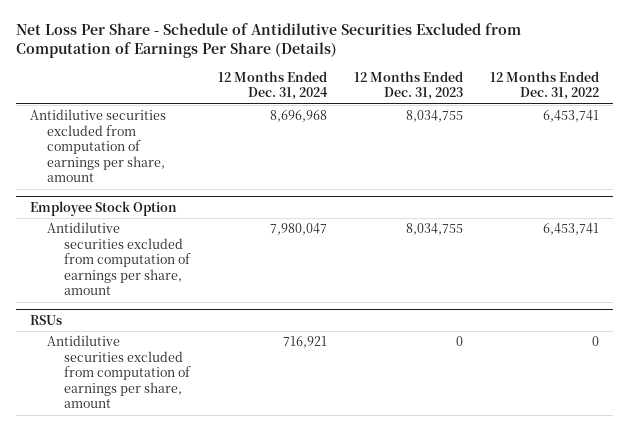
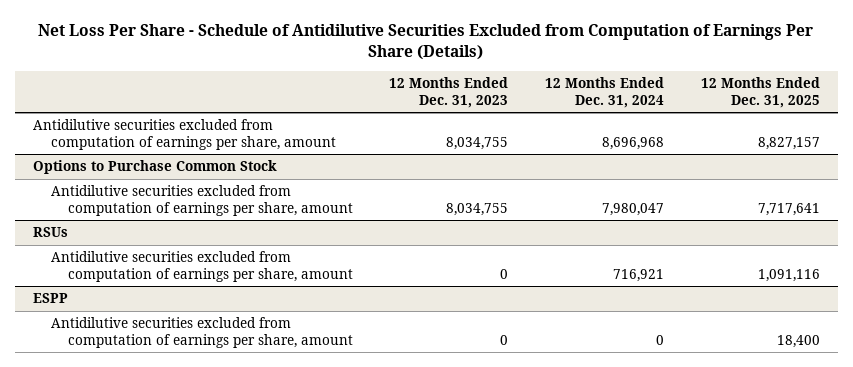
- | 12 Months Ended Dec. 31, 2024 | 12 Months Ended Dec. 31, 2023 | 12 Months Ended Dec. 31, 2022
+ | 12 Months Ended Dec. 31, 2023 | 12 Months Ended Dec. 31, 2024 | 12 Months Ended Dec. 31, 2025
- Employee Stock Option
+ Options to Purchase Common Stock
+ ESPP
+ Antidilutive securities excluded from computation of earnings per share, amount | 0 | 0 | 18,400

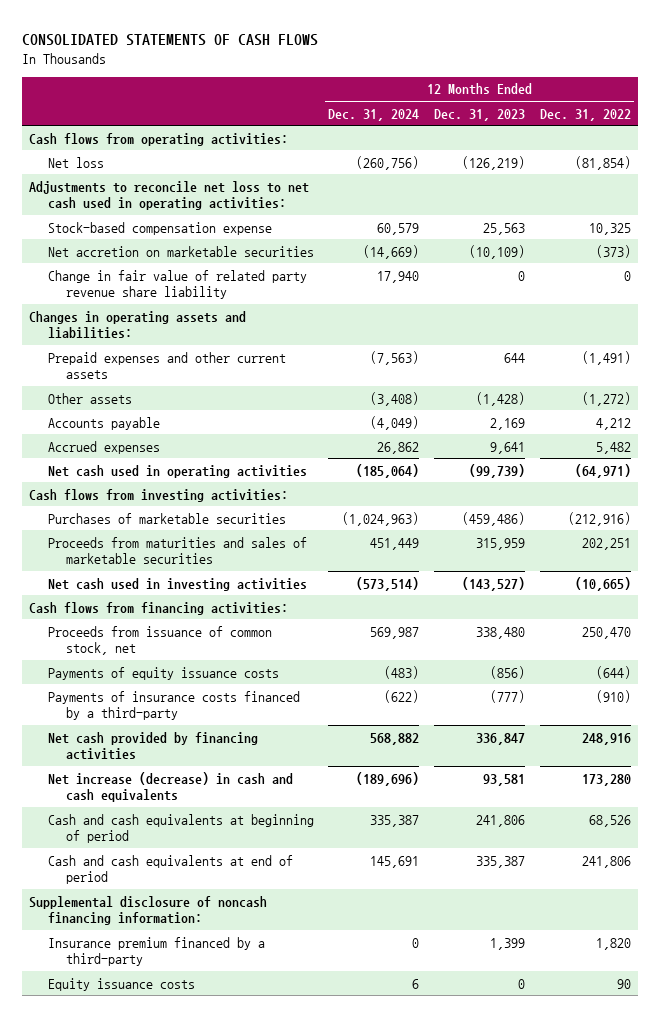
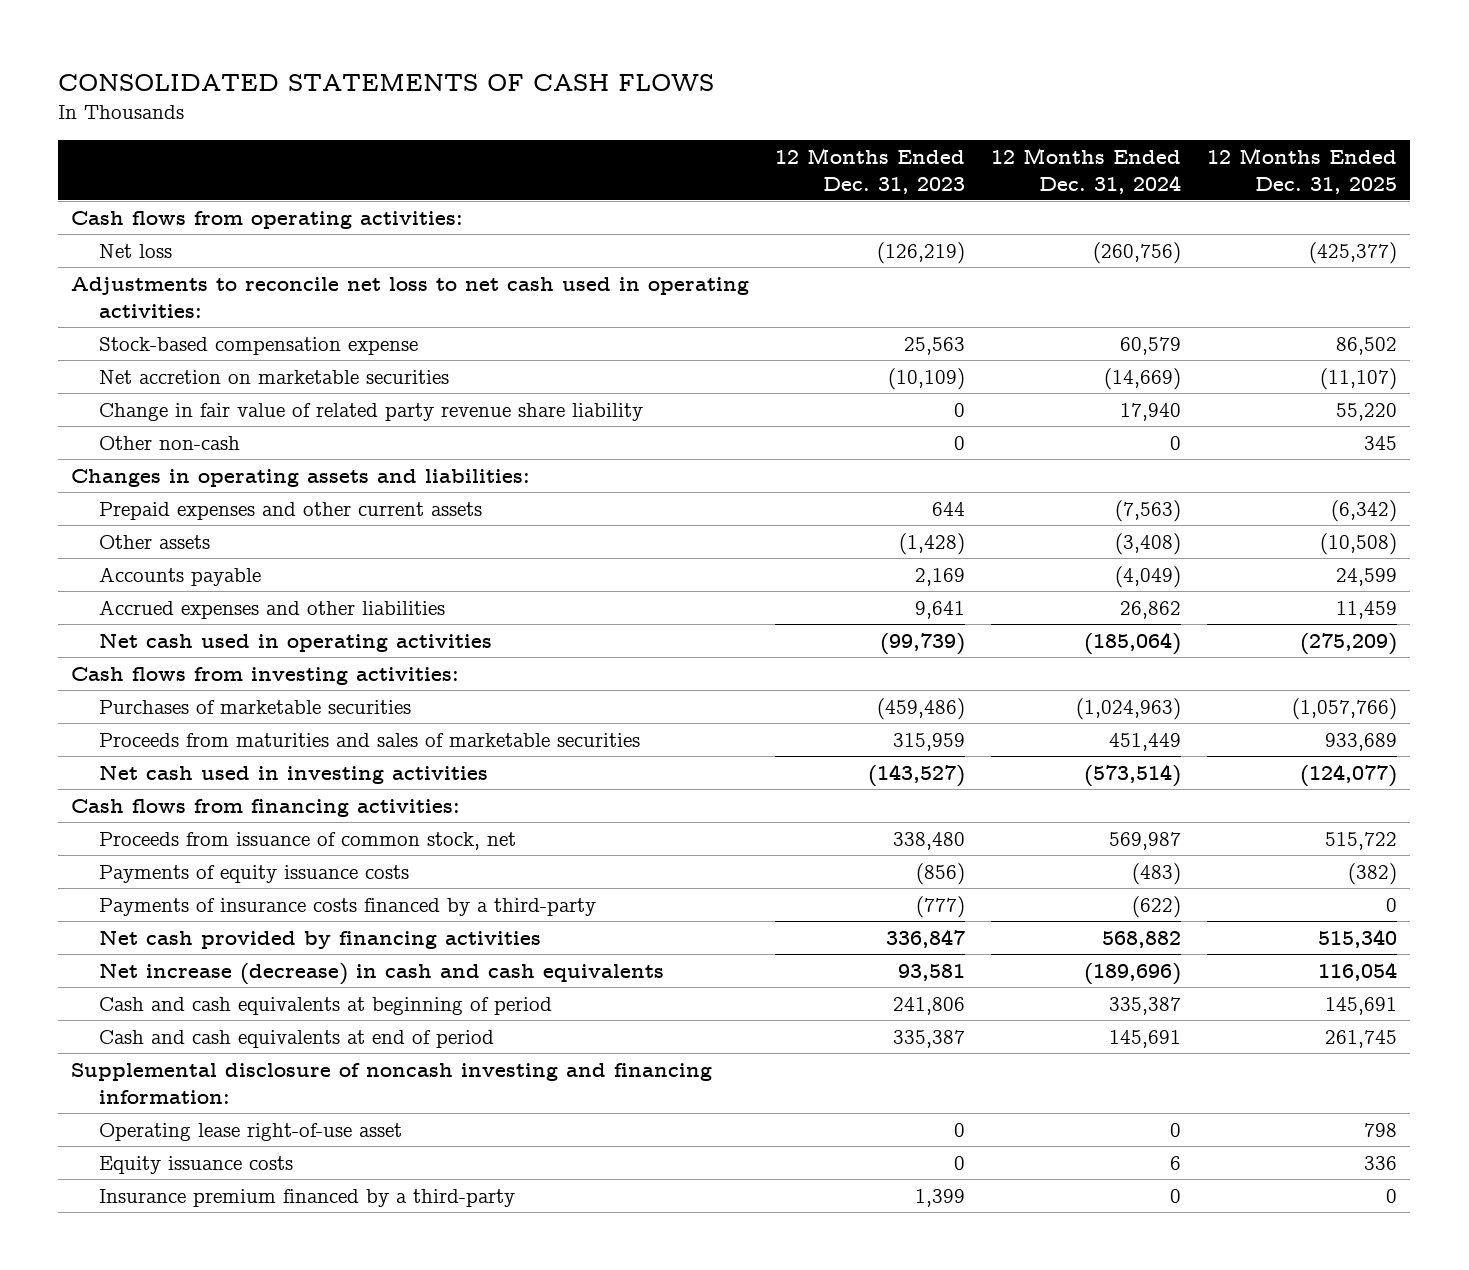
- | 12 Months Ended Dec. 31, 2024 | 12 Months Ended Dec. 31, 2023 | 12 Months Ended Dec. 31, 2022
+ | 12 Months Ended Dec. 31, 2023 | 12 Months Ended Dec. 31, 2024 | 12 Months Ended Dec. 31, 2025
+ Other non-cash | 0 | 0 | 345
- Accrued expenses | 26,862 | 9,641 | 5,482
+ Accrued expenses and other liabilities | 9,641 | 26,862 | 11,459
- Supplemental disclosure of noncash financing information:
+ Supplemental disclosure of noncash investing and financing information:
+ Operating lease right-of-use asset | 0 | 0 | 798
moved down: Insurance premium financed by a third-party | 1,399 | 0 | 0

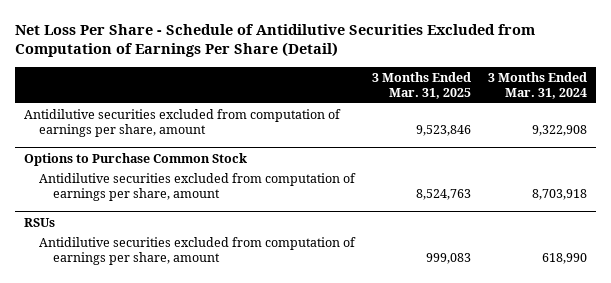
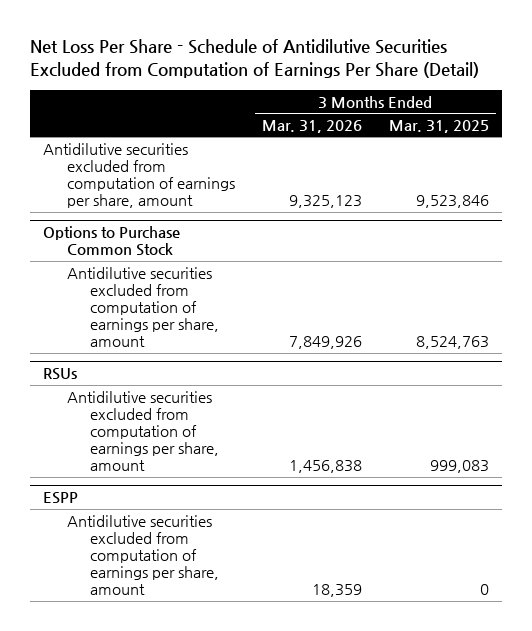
- | 3 Months Ended Mar. 31, 2025 | 3 Months Ended Mar. 31, 2024
+ | 3 Months Ended Mar. 31, 2026 | 3 Months Ended Mar. 31, 2025
+ ESPP
+ Antidilutive securities excluded from computation of earnings per share, amount | 18,359 | 0

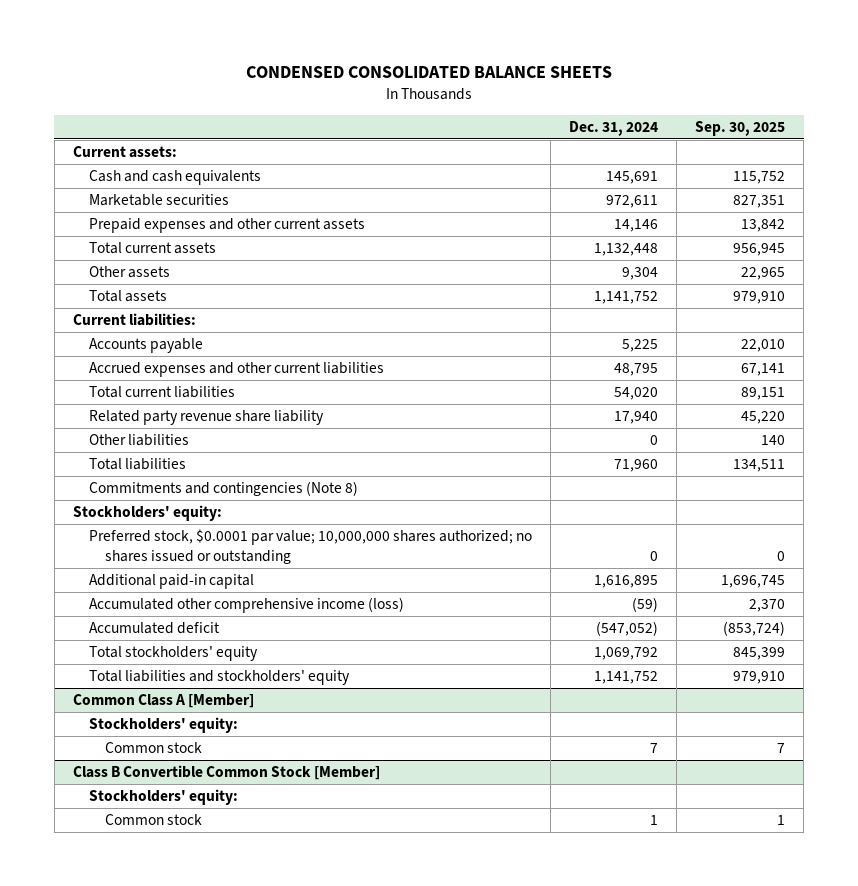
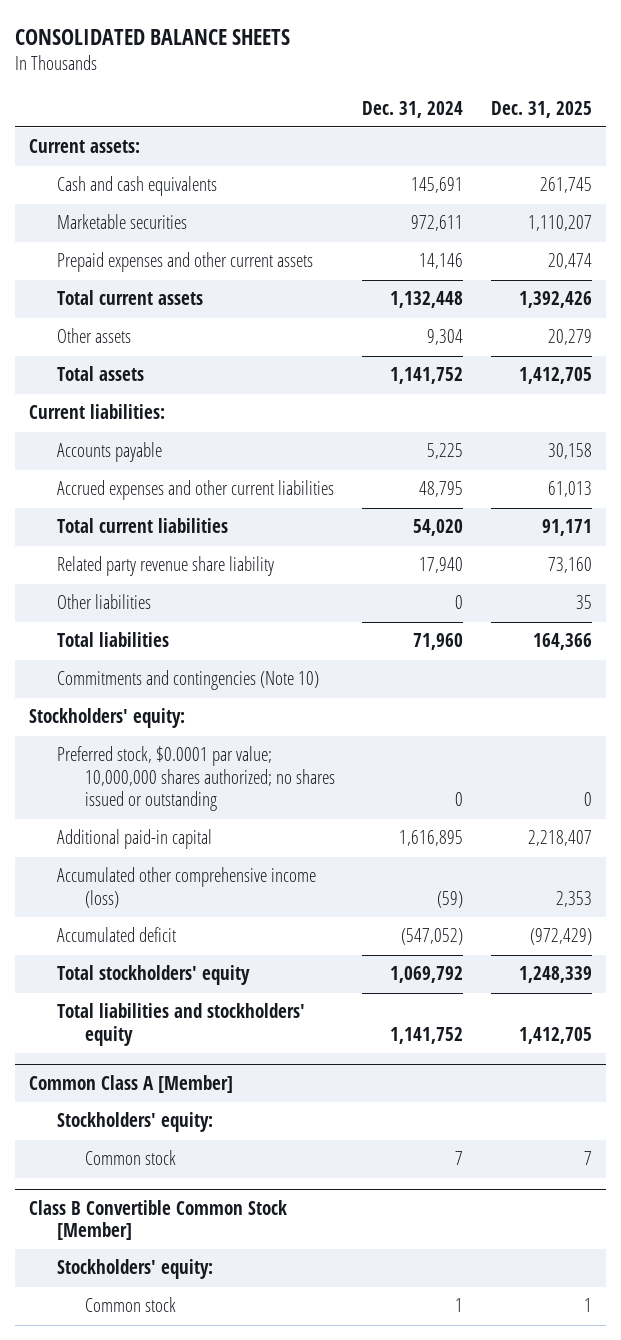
- CONDENSED CONSOLIDATED BALANCE SHEETS
+ CONSOLIDATED BALANCE SHEETS
- | Dec. 31, 2024 | Sep. 30, 2025
+ | Dec. 31, 2024 | Dec. 31, 2025
- Commitments and contingencies (Note 8)
+ Commitments and contingencies (Note 10)

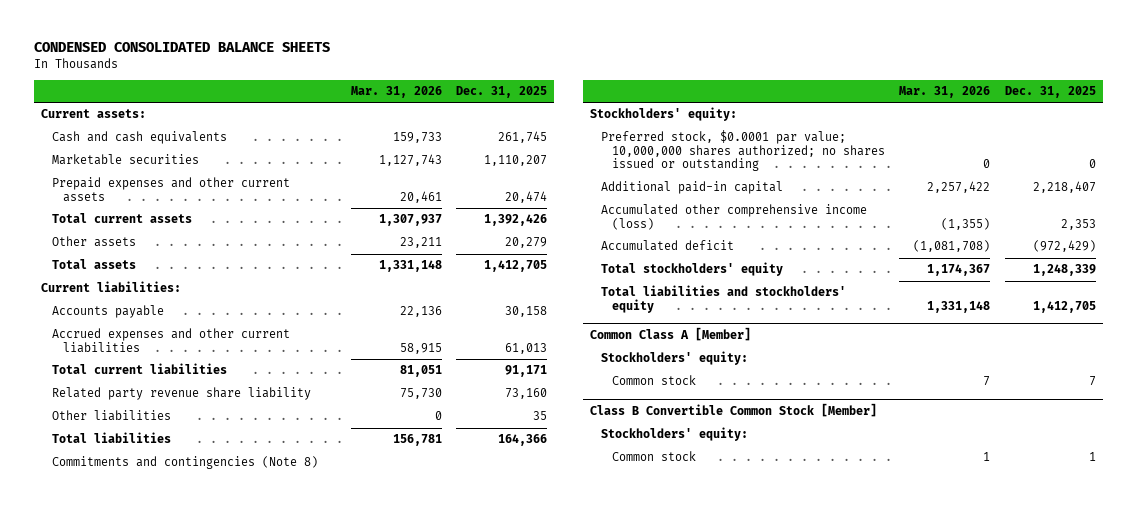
- CONSOLIDATED BALANCE SHEETS
+ CONDENSED CONSOLIDATED BALANCE SHEETS
- | Dec. 31, 2024 | Dec. 31, 2025
+ | Mar. 31, 2026 | Dec. 31, 2025
- Commitments and contingencies (Note 10)
+ Commitments and contingencies (Note 8)

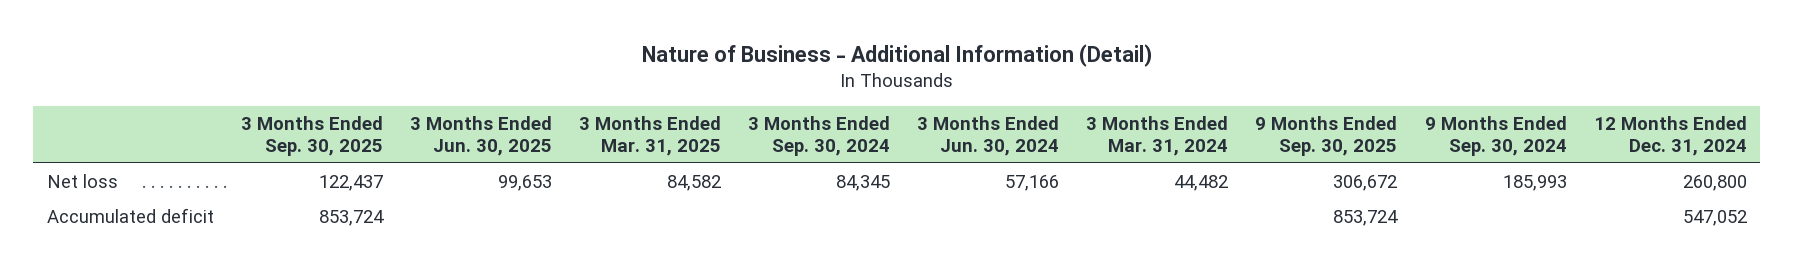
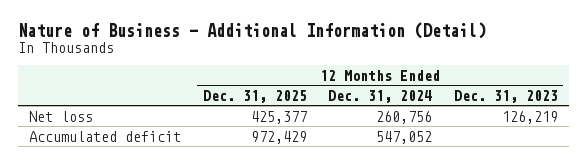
- | 3 Months Ended Sep. 30, 2025 | 3 Months Ended Jun. 30, 2025 | 3 Months Ended Mar. 31, 2025 | 3 Months Ended Sep. 30, 2024 | 3 Months Ended Jun. 30, 2024 | 3 Months Ended Mar. 31, 2024 | 9 Months Ended Sep. 30, 2025 | 9 Months Ended Sep. 30, 2024 | 12 Months Ended Dec. 31, 2024
+ | 12 Months Ended Dec. 31, 2025 | 12 Months Ended Dec. 31, 2024 | 12 Months Ended Dec. 31, 2023
- Net loss | 122,437 | 99,653 | 84,582 | 84,345 | 57,166 | 44,482 | 306,672 | 185,993 | 260,800
+ Net loss | 425,377 | 260,756 | 126,219

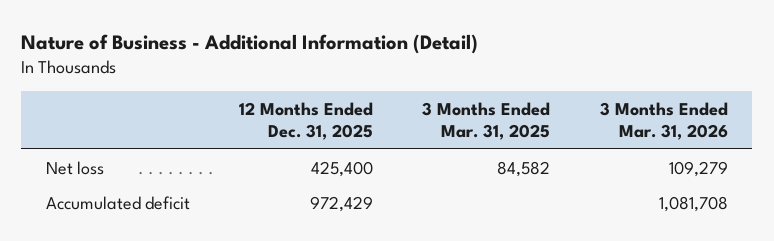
- | 12 Months Ended Dec. 31, 2025 | 12 Months Ended Dec. 31, 2024 | 12 Months Ended Dec. 31, 2023
+ | 12 Months Ended Dec. 31, 2025 | 3 Months Ended Mar. 31, 2025 | 3 Months Ended Mar. 31, 2026
- Net loss | 425,377 | 260,756 | 126,219
+ Net loss | 425,400 | 84,582 | 109,279

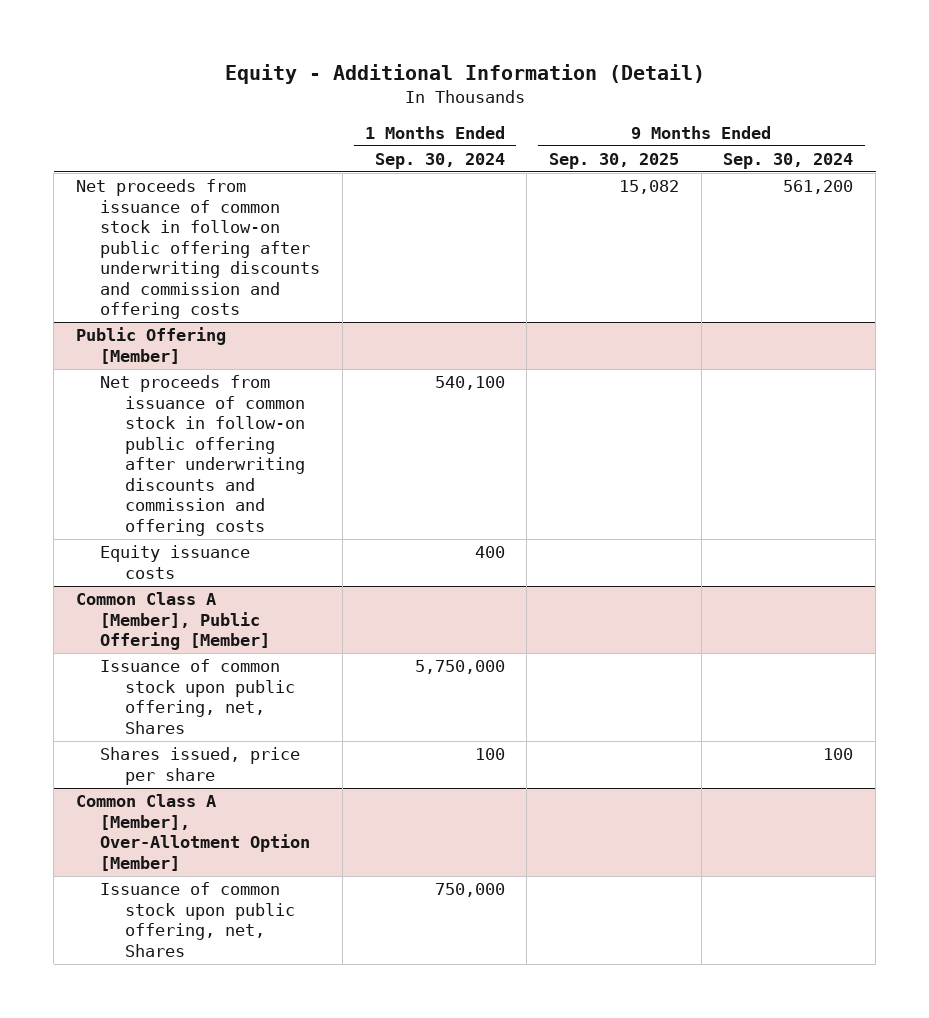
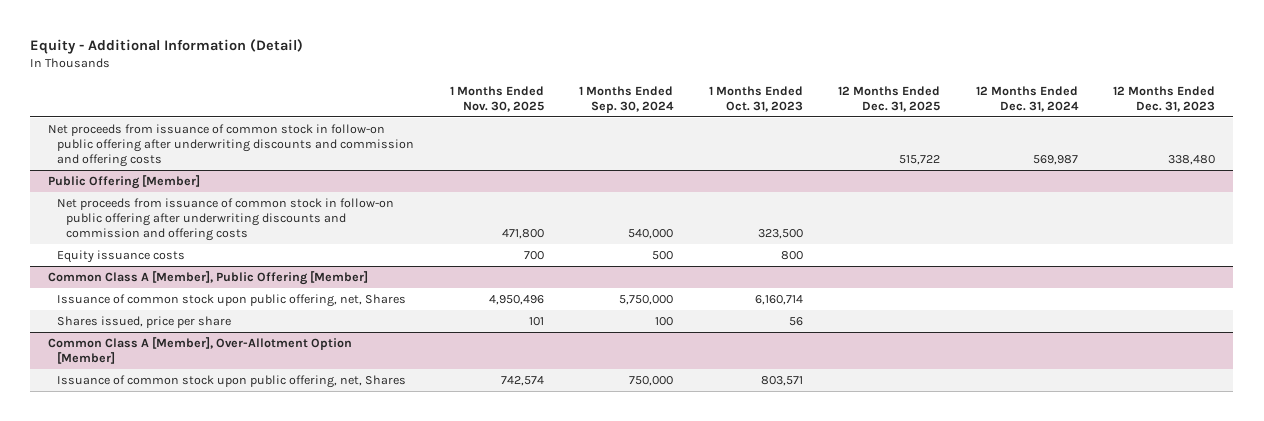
- | 1 Months Ended Sep. 30, 2024 | 9 Months Ended Sep. 30, 2025 | 9 Months Ended Sep. 30, 2024
+ | 1 Months Ended Nov. 30, 2025 | 1 Months Ended Sep. 30, 2024 | 1 Months Ended Oct. 31, 2023 | 12 Months Ended Dec. 31, 2025 | 12 Months Ended Dec. 31, 2024 | 12 Months Ended Dec. 31, 2023
@ Public Offering [Member]
- Net proceeds from issuance of common stock in follow-on public offering after underwriting discounts and commission and offering costs | 540,100 | |
- Equity issuance costs | 400 | |
+ Net proceeds from issuance of common stock in follow-on public offering after underwriting discounts and commission and offering costs | 471,800 | 540,000 | 323,500 | | |
+ Equity issuance costs | 700 | 500 | 800 | | |

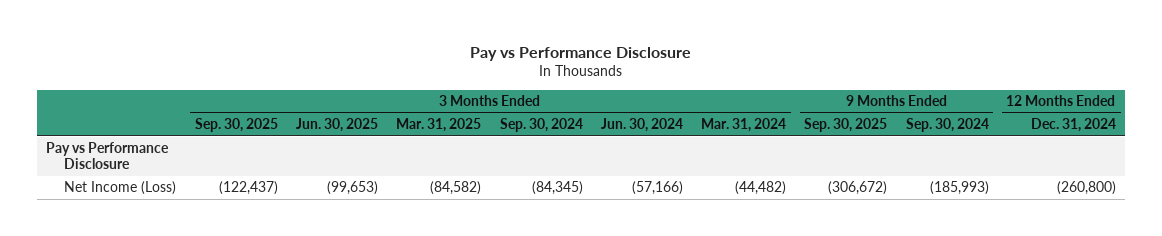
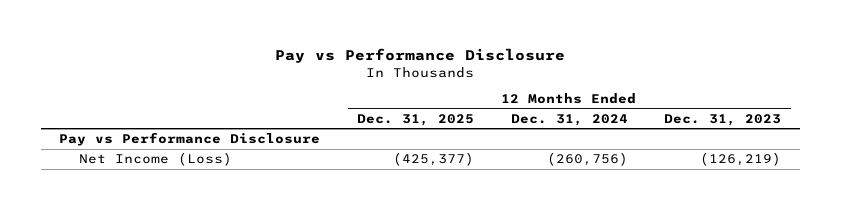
- | 3 Months Ended Sep. 30, 2025 | 3 Months Ended Jun. 30, 2025 | 3 Months Ended Mar. 31, 2025 | 3 Months Ended Sep. 30, 2024 | 3 Months Ended Jun. 30, 2024 | 3 Months Ended Mar. 31, 2024 | 9 Months Ended Sep. 30, 2025 | 9 Months Ended Sep. 30, 2024 | 12 Months Ended Dec. 31, 2024
+ | 12 Months Ended Dec. 31, 2025 | 12 Months Ended Dec. 31, 2024 | 12 Months Ended Dec. 31, 2023
- Net Income (Loss) | (122,437) | (99,653) | (84,582) | (84,345) | (57,166) | (44,482) | (306,672) | (185,993) | (260,800)
+ Net Income (Loss) | (425,377) | (260,756) | (126,219)

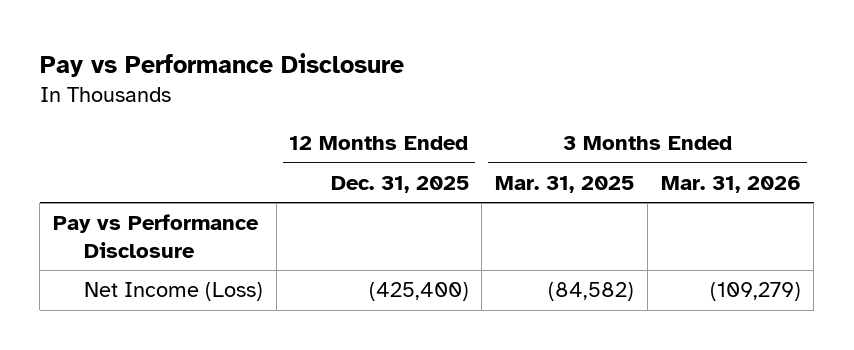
- | 12 Months Ended Dec. 31, 2025 | 12 Months Ended Dec. 31, 2024 | 12 Months Ended Dec. 31, 2023
+ | 12 Months Ended Dec. 31, 2025 | 3 Months Ended Mar. 31, 2025 | 3 Months Ended Mar. 31, 2026
- Net Income (Loss) | (425,377) | (260,756) | (126,219)
+ Net Income (Loss) | (425,400) | (84,582) | (109,279)

